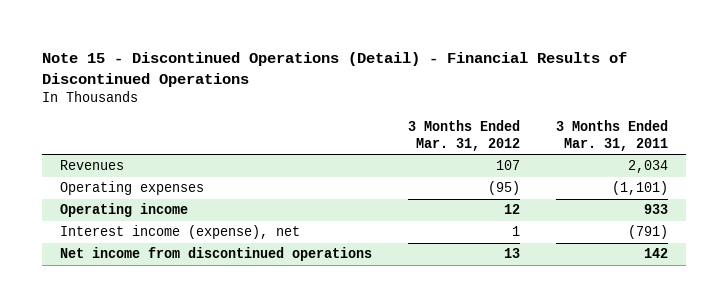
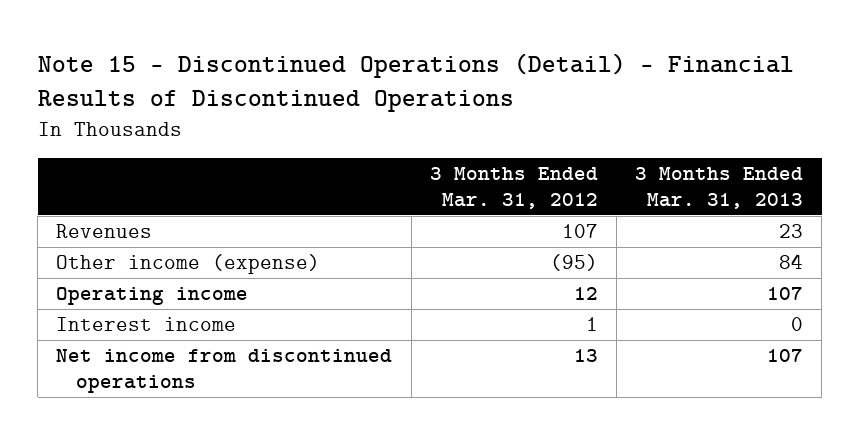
- | 3 Months Ended Mar. 31, 2012 | 3 Months Ended Mar. 31, 2011
+ | 3 Months Ended Mar. 31, 2012 | 3 Months Ended Mar. 31, 2013
- Operating expenses | (95) | (1,101)
+ Other income (expense) | (95) | 84
- Interest income (expense), net | 1 | (791)
+ Interest income | 1 | 0

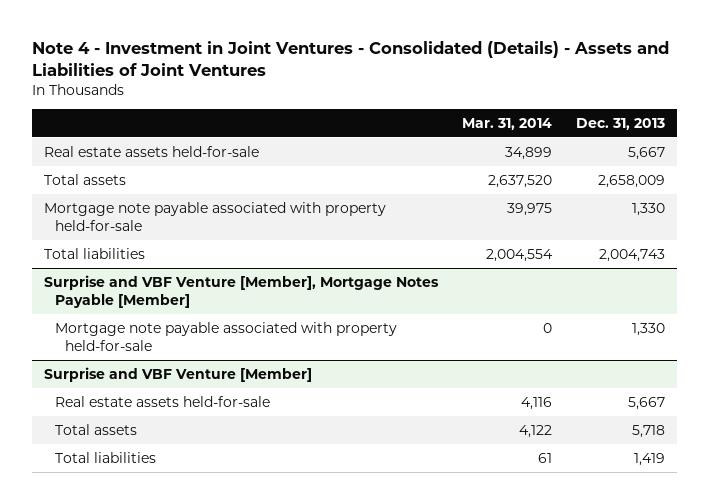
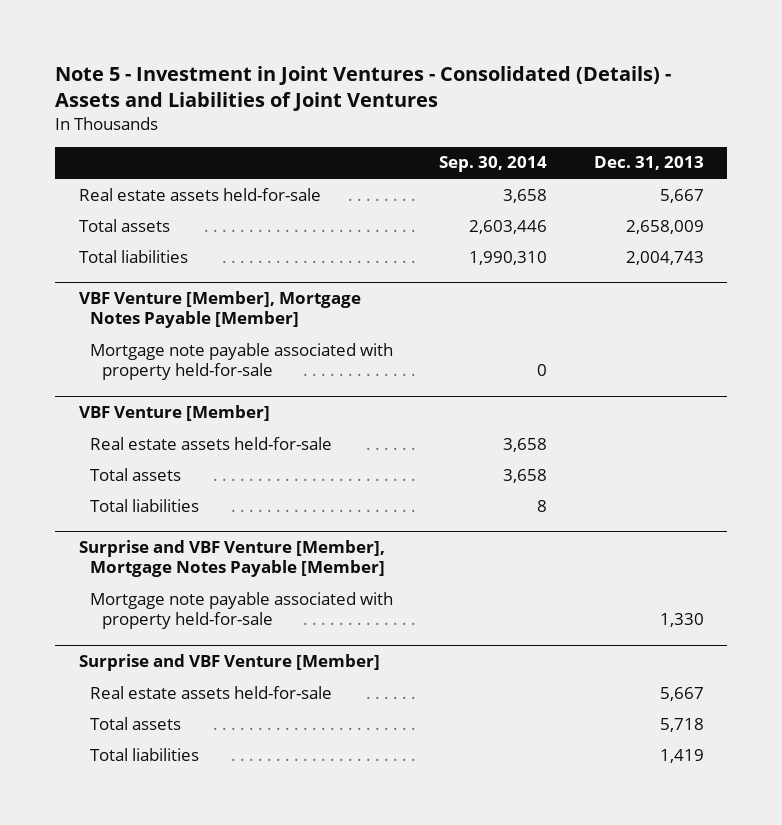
- Note 4 - Investment in Joint Ventures - Consolidated (Details) - Assets and Liabilities of Joint Ventures
+ Note 5 - Investment in Joint Ventures - Consolidated (Details) - Assets and Liabilities of Joint Ventures
- | Mar. 31, 2014 | Dec. 31, 2013
+ | Sep. 30, 2014 | Dec. 31, 2013
- Mortgage note payable associated with property held-for-sale | 39,975 | 1,330
+ VBF Venture [Member], Mortgage Notes Payable [Member]
+ Mortgage note payable associated with property held-for-sale | 0 |
+ VBF Venture [Member]
+ Real estate assets held-for-sale | 3,658 |
+ Total assets | 3,658 |
+ Total liabilities | 8 |

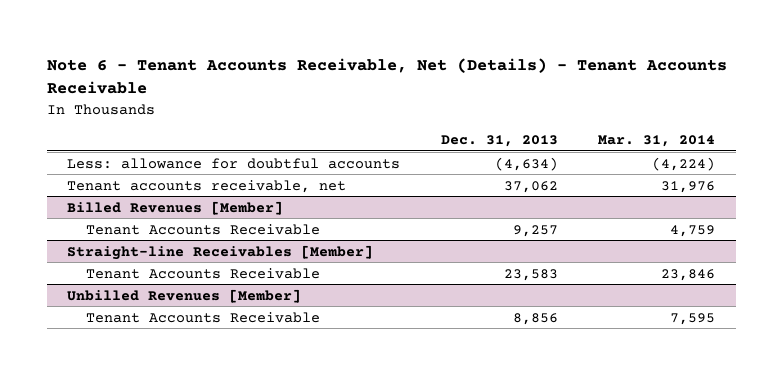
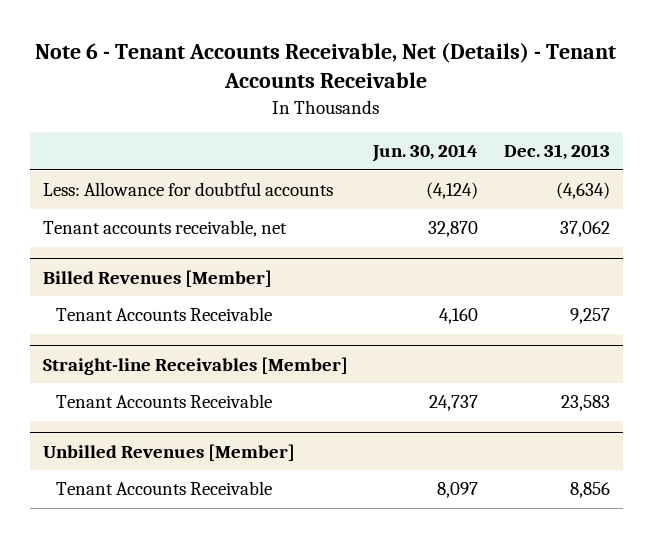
- | Dec. 31, 2013 | Mar. 31, 2014
+ | Jun. 30, 2014 | Dec. 31, 2013
- Less: allowance for doubtful accounts | (4,634) | (4,224)
+ Less: Allowance for doubtful accounts | (4,124) | (4,634)

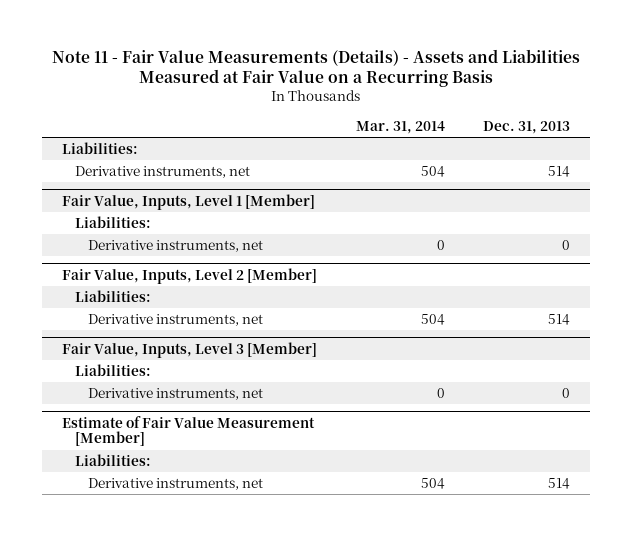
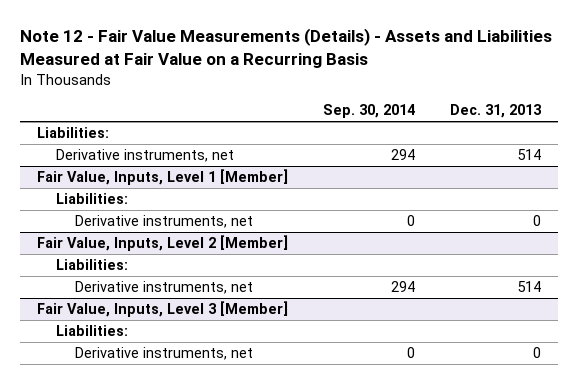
- Note 11 - Fair Value Measurements (Details) - Assets and Liabilities Measured at Fair Value on a Recurring Basis
+ Note 12 - Fair Value Measurements (Details) - Assets and Liabilities Measured at Fair Value on a Recurring Basis
- | Mar. 31, 2014 | Dec. 31, 2013
+ | Sep. 30, 2014 | Dec. 31, 2013
- Estimate of Fair Value Measurement [Member]
- Liabilities:
- Derivative instruments, net | 504 | 514

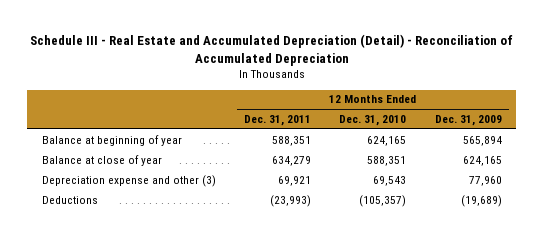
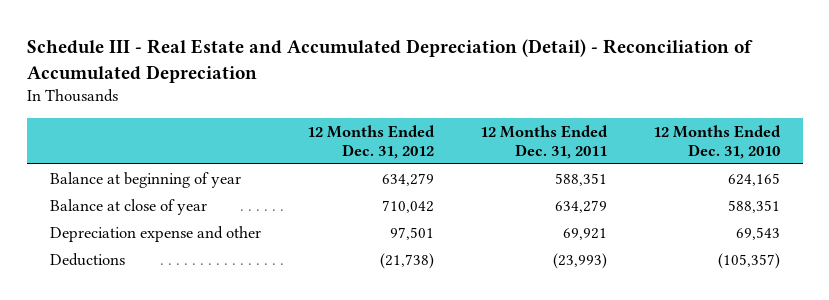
- | 12 Months Ended Dec. 31, 2011 | 12 Months Ended Dec. 31, 2010 | 12 Months Ended Dec. 31, 2009
+ | 12 Months Ended Dec. 31, 2012 | 12 Months Ended Dec. 31, 2011 | 12 Months Ended Dec. 31, 2010
- Depreciation expense and other (3) | 69,921 | 69,543 | 77,960
+ Depreciation expense and other | 97,501 | 69,921 | 69,543

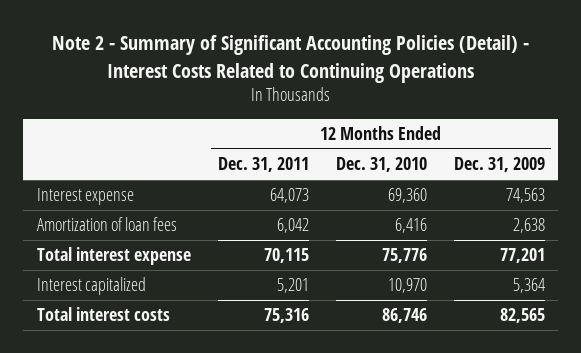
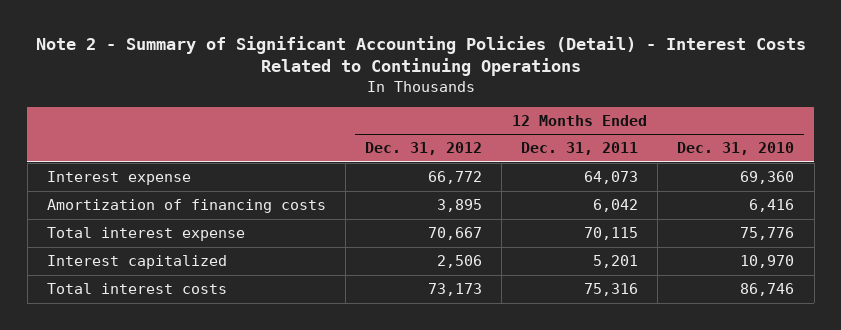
- | 12 Months Ended Dec. 31, 2011 | 12 Months Ended Dec. 31, 2010 | 12 Months Ended Dec. 31, 2009
+ | 12 Months Ended Dec. 31, 2012 | 12 Months Ended Dec. 31, 2011 | 12 Months Ended Dec. 31, 2010
- Amortization of loan fees | 6,042 | 6,416 | 2,638
+ Amortization of financing costs | 3,895 | 6,042 | 6,416

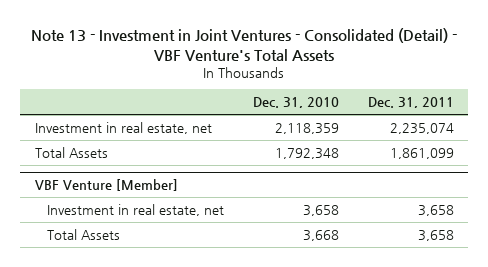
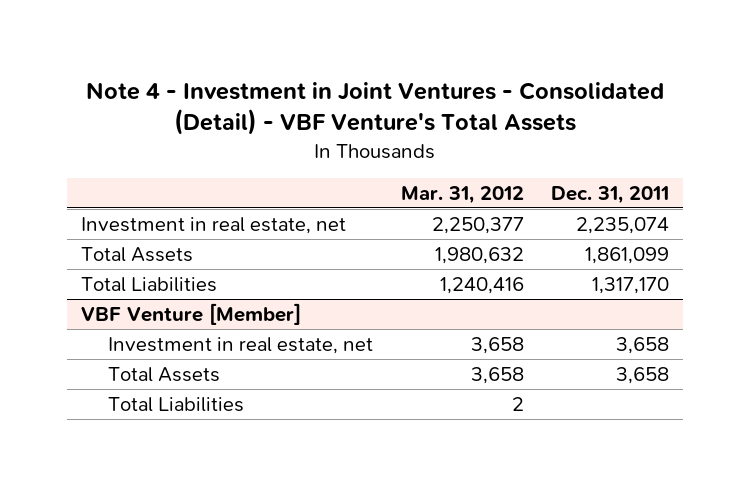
- Note 13 - Investment in Joint Ventures - Consolidated (Detail) - VBF Venture's Total Assets
+ Note 4 - Investment in Joint Ventures - Consolidated (Detail) - VBF Venture's Total Assets
- | Dec. 31, 2010 | Dec. 31, 2011
+ | Mar. 31, 2012 | Dec. 31, 2011
+ Total Liabilities | 1,240,416 | 1,317,170
@ VBF Venture [Member]
+ Total Liabilities | 2 |

